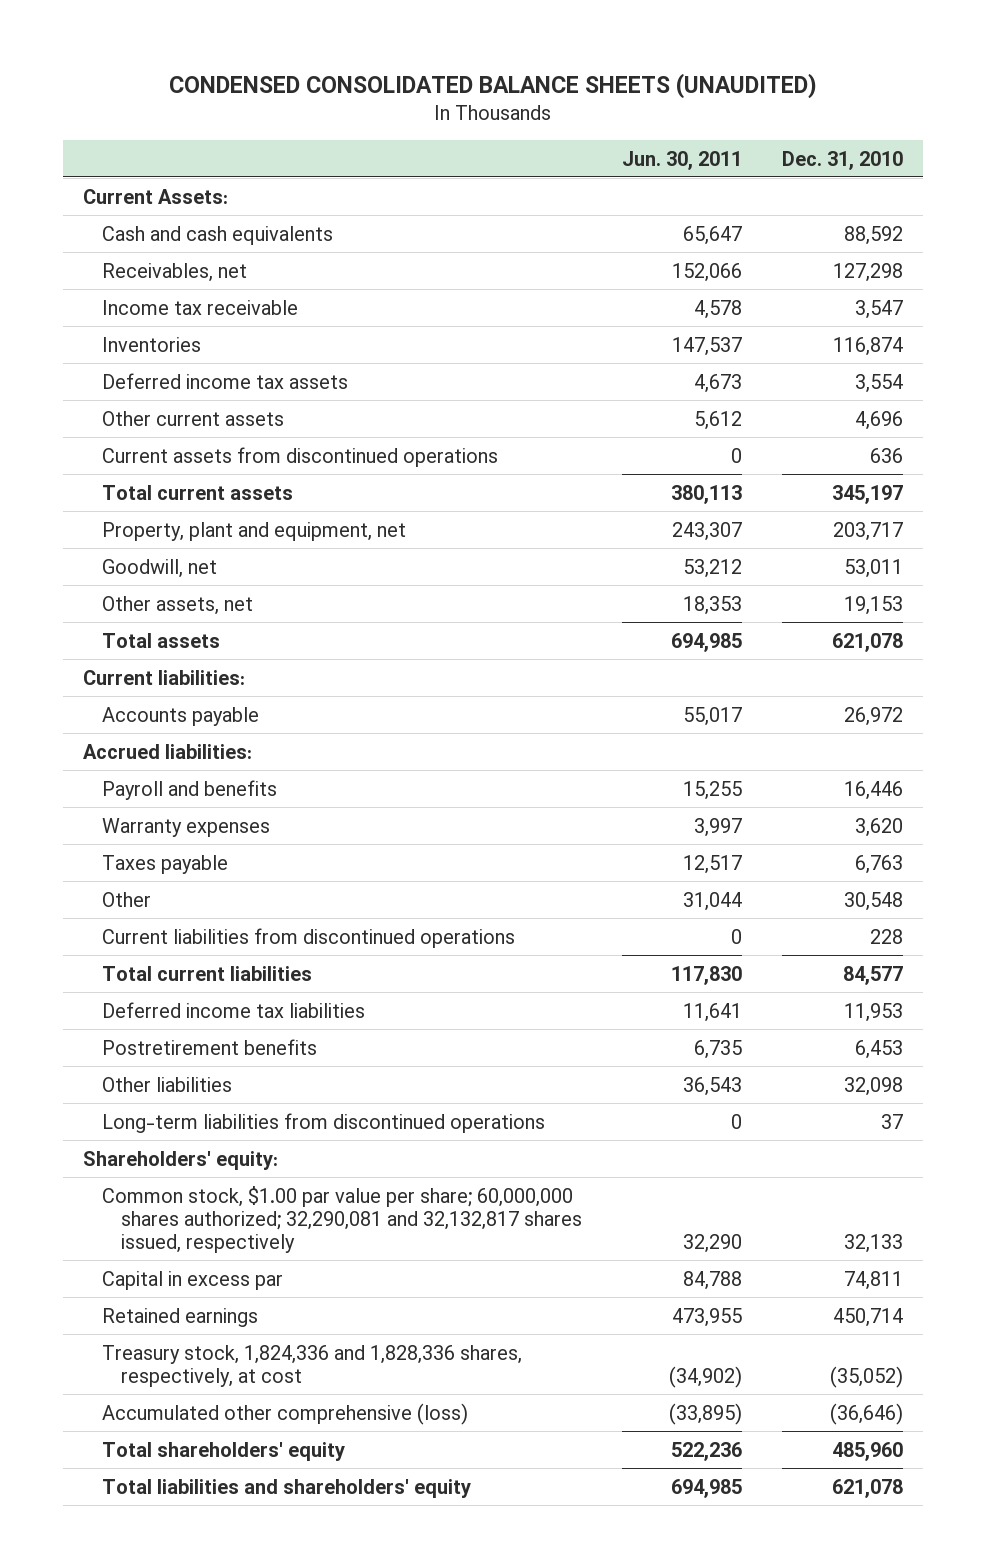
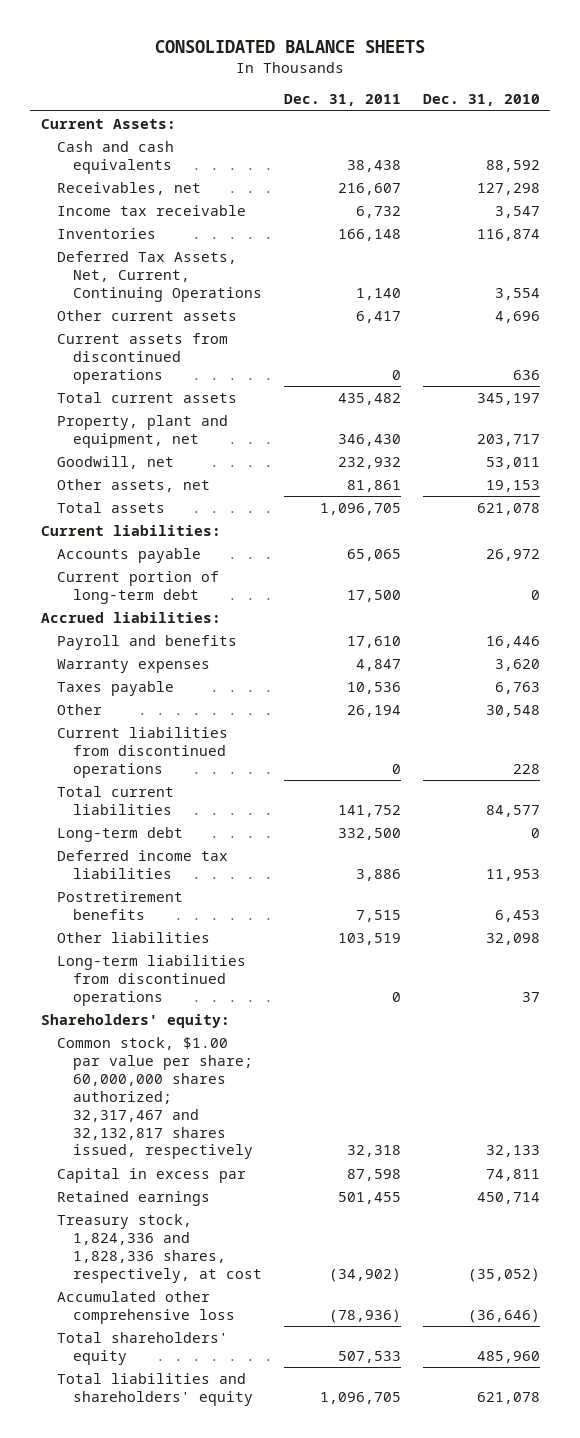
- CONDENSED CONSOLIDATED BALANCE SHEETS (UNAUDITED)
+ CONSOLIDATED BALANCE SHEETS
- | Jun. 30, 2011 | Dec. 31, 2010
+ | Dec. 31, 2011 | Dec. 31, 2010
- Deferred income tax assets | 4,673 | 3,554
+ Deferred Tax Assets, Net, Current, Continuing Operations | 1,140 | 3,554
+ Current portion of long-term debt | 17,500 | 0
+ Long-term debt | 332,500 | 0
- Common stock, $1.00 par value per share; 60,000,000 shares authorized; 32,290,081 and 32,132,817 shares issued, respectively | 32,290 | 32,133
+ Common stock, $1.00 par value per share; 60,000,000 shares authorized; 32,317,467 and 32,132,817 shares issued, respectively | 32,318 | 32,133
- Accumulated other comprehensive (loss) | (33,895) | (36,646)
+ Accumulated other comprehensive loss | (78,936) | (36,646)

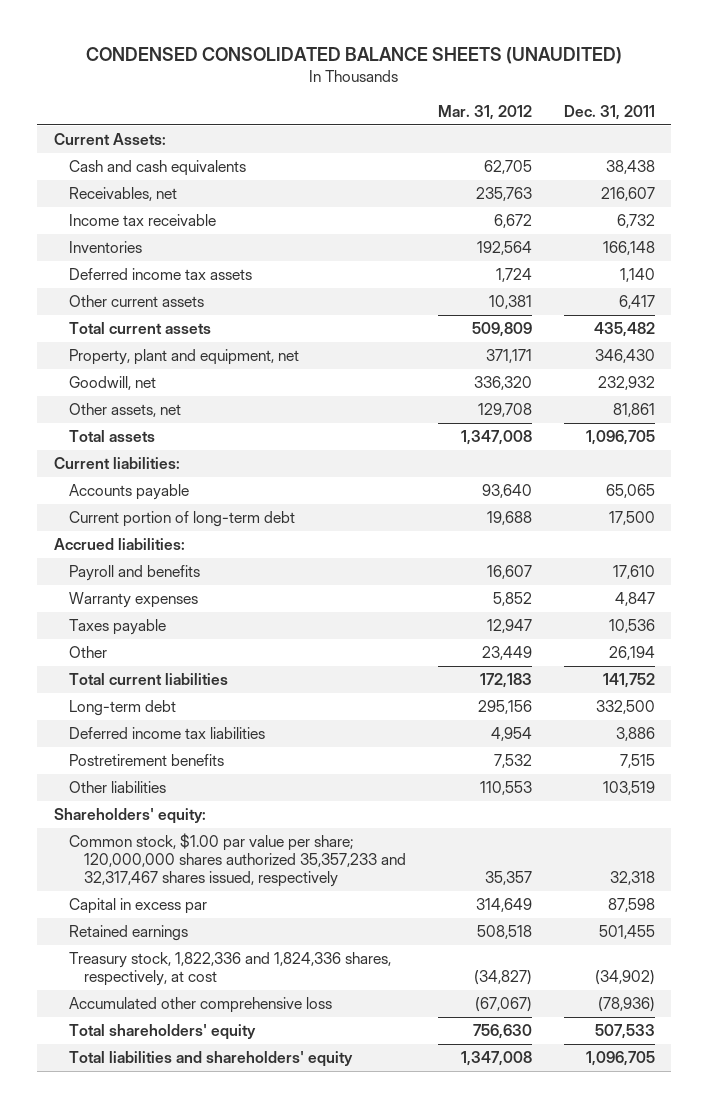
- CONSOLIDATED BALANCE SHEETS
+ CONDENSED CONSOLIDATED BALANCE SHEETS (UNAUDITED)
- | Dec. 31, 2011 | Dec. 31, 2010
+ | Mar. 31, 2012 | Dec. 31, 2011
- Deferred Tax Assets, Net, Current, Continuing Operations | 1,140 | 3,554
+ Deferred income tax assets | 1,724 | 1,140
- Current assets from discontinued operations | 0 | 636
- Current liabilities from discontinued operations | 0 | 228
- Long-term liabilities from discontinued operations | 0 | 37
- Common stock, $1.00 par value per share; 60,000,000 shares authorized; 32,317,467 and 32,132,817 shares issued, respectively | 32,318 | 32,133
+ Common stock, $1.00 par value per share; 120,000,000 shares authorized 35,357,233 and 32,317,467 shares issued, respectively | 35,357 | 32,318
- Treasury stock, 1,824,336 and 1,828,336 shares, respectively, at cost | (34,902) | (35,052)
+ Treasury stock, 1,822,336 and 1,824,336 shares, respectively, at cost | (34,827) | (34,902)

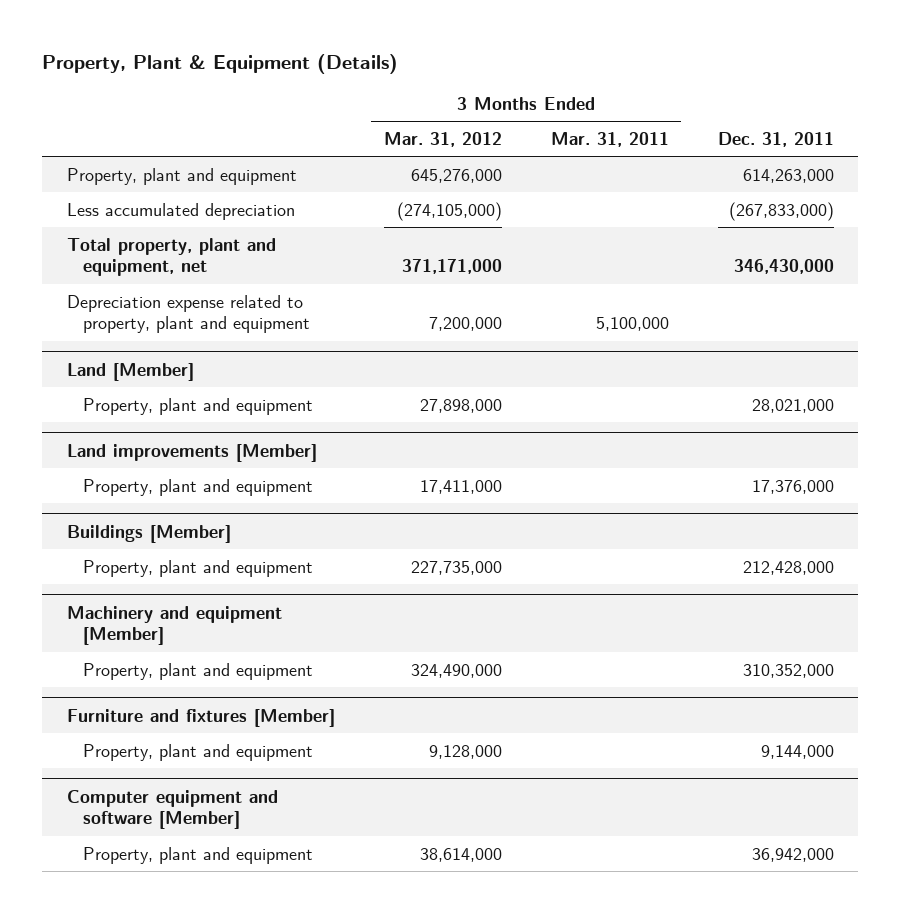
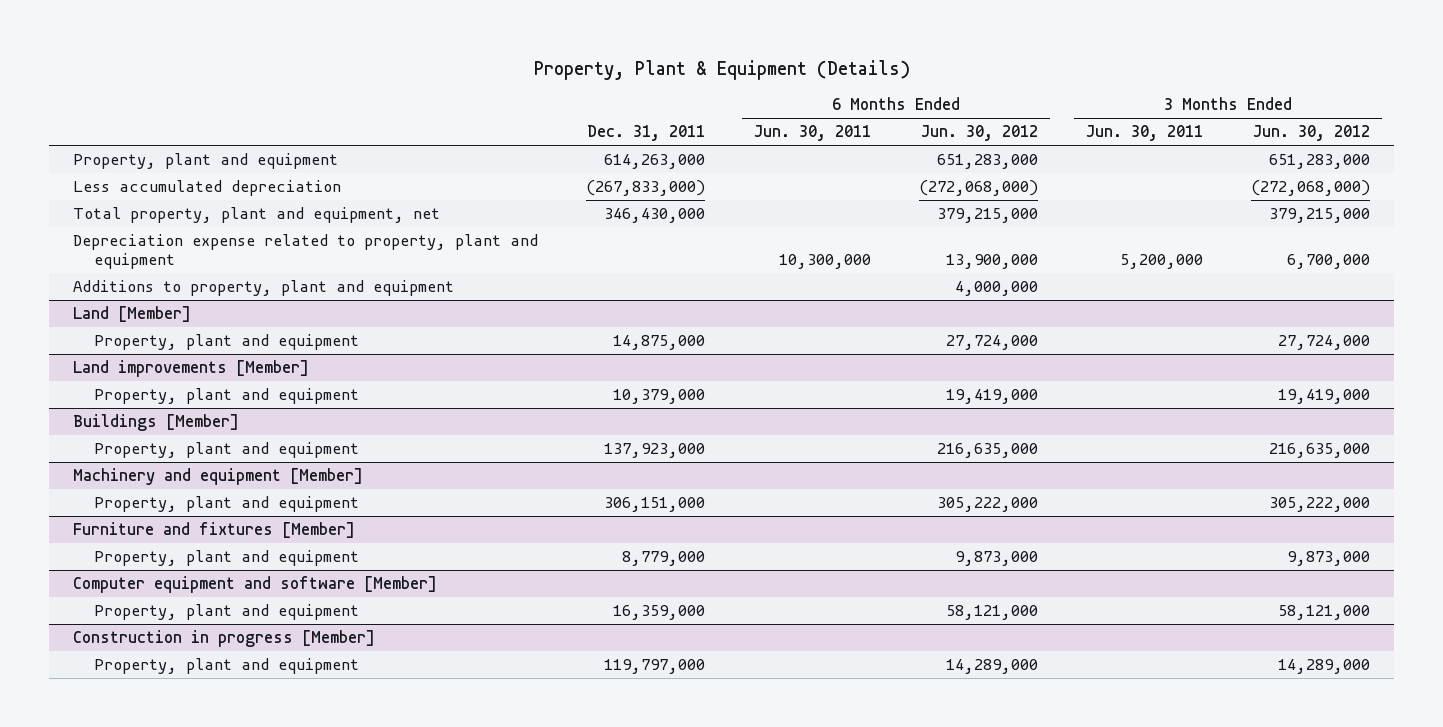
- | 3 Months Ended Mar. 31, 2012 | 3 Months Ended Mar. 31, 2011 | Dec. 31, 2011
+ | Dec. 31, 2011 | 6 Months Ended Jun. 30, 2011 | 6 Months Ended Jun. 30, 2012 | 3 Months Ended Jun. 30, 2011 | 3 Months Ended Jun. 30, 2012
+ Additions to property, plant and equipment | | | 4,000,000 | |
@ Land [Member]
- Property, plant and equipment | 27,898,000 | | 28,021,000
+ Property, plant and equipment | 14,875,000 | | 27,724,000 | | 27,724,000
@ Land improvements [Member]
- Property, plant and equipment | 17,411,000 | | 17,376,000
+ Property, plant and equipment | 10,379,000 | | 19,419,000 | | 19,419,000
@ Buildings [Member]
- Property, plant and equipment | 227,735,000 | | 212,428,000
+ Property, plant and equipment | 137,923,000 | | 216,635,000 | | 216,635,000
@ Machinery and equipment [Member]
- Property, plant and equipment | 324,490,000 | | 310,352,000
+ Property, plant and equipment | 306,151,000 | | 305,222,000 | | 305,222,000
@ Furniture and fixtures [Member]
- Property, plant and equipment | 9,128,000 | | 9,144,000
+ Property, plant and equipment | 8,779,000 | | 9,873,000 | | 9,873,000
@ Computer equipment and software [Member]
- Property, plant and equipment | 38,614,000 | | 36,942,000
+ Property, plant and equipment | 16,359,000 | | 58,121,000 | | 58,121,000
+ Construction in progress [Member]
+ Property, plant and equipment | 119,797,000 | | 14,289,000 | | 14,289,000

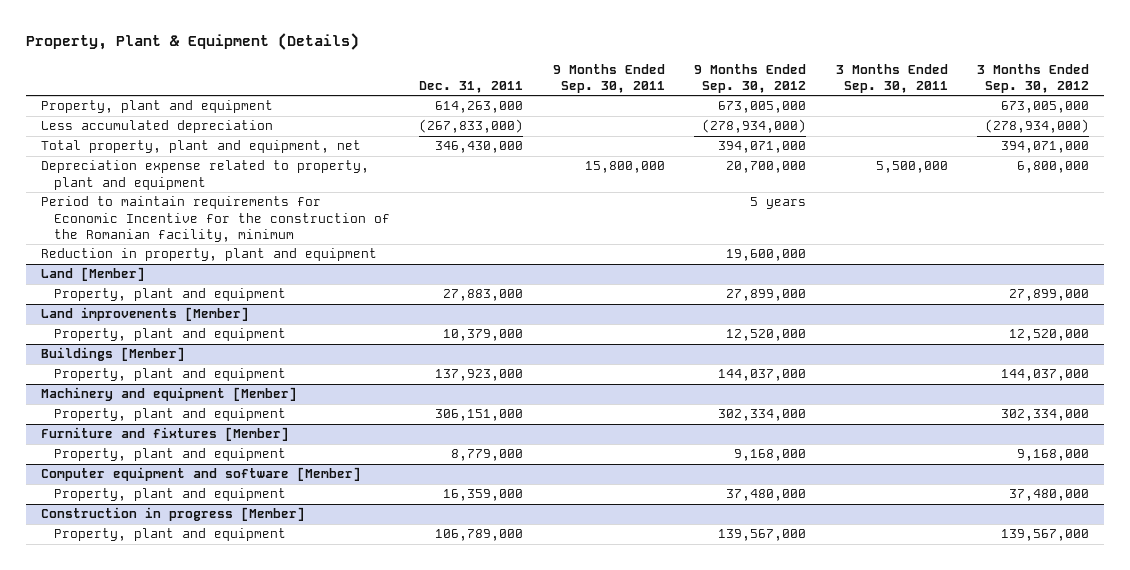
- | Dec. 31, 2011 | 6 Months Ended Jun. 30, 2011 | 6 Months Ended Jun. 30, 2012 | 3 Months Ended Jun. 30, 2011 | 3 Months Ended Jun. 30, 2012
+ | Dec. 31, 2011 | 9 Months Ended Sep. 30, 2011 | 9 Months Ended Sep. 30, 2012 | 3 Months Ended Sep. 30, 2011 | 3 Months Ended Sep. 30, 2012
- Additions to property, plant and equipment | | | 4,000,000 | |
+ Period to maintain requirements for Economic Incentive for the construction of the Romanian facility, minimum | | | 5 years | |
+ Reduction in property, plant and equipment | | | 19,600,000 | |
@ Land [Member]
- Property, plant and equipment | 14,875,000 | | 27,724,000 | | 27,724,000
+ Property, plant and equipment | 27,883,000 | | 27,899,000 | | 27,899,000
@ Construction in progress [Member]
- Property, plant and equipment | 119,797,000 | | 14,289,000 | | 14,289,000
+ Property, plant and equipment | 106,789,000 | | 139,567,000 | | 139,567,000

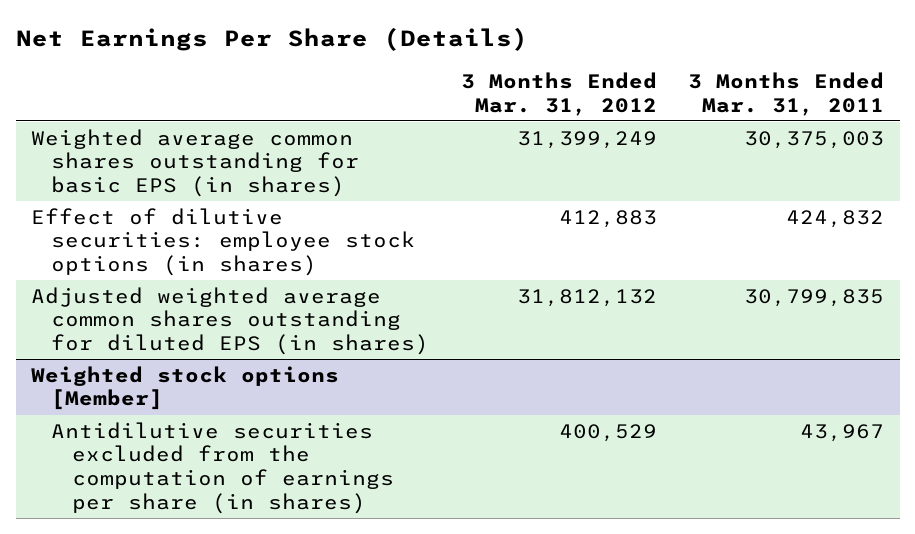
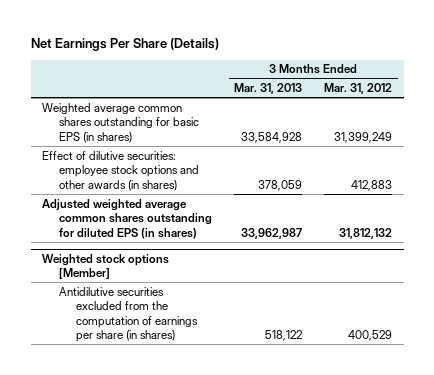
- | 3 Months Ended Mar. 31, 2012 | 3 Months Ended Mar. 31, 2011
+ | 3 Months Ended Mar. 31, 2013 | 3 Months Ended Mar. 31, 2012
- Effect of dilutive securities: employee stock options (in shares) | 412,883 | 424,832
+ Effect of dilutive securities: employee stock options and other awards (in shares) | 378,059 | 412,883

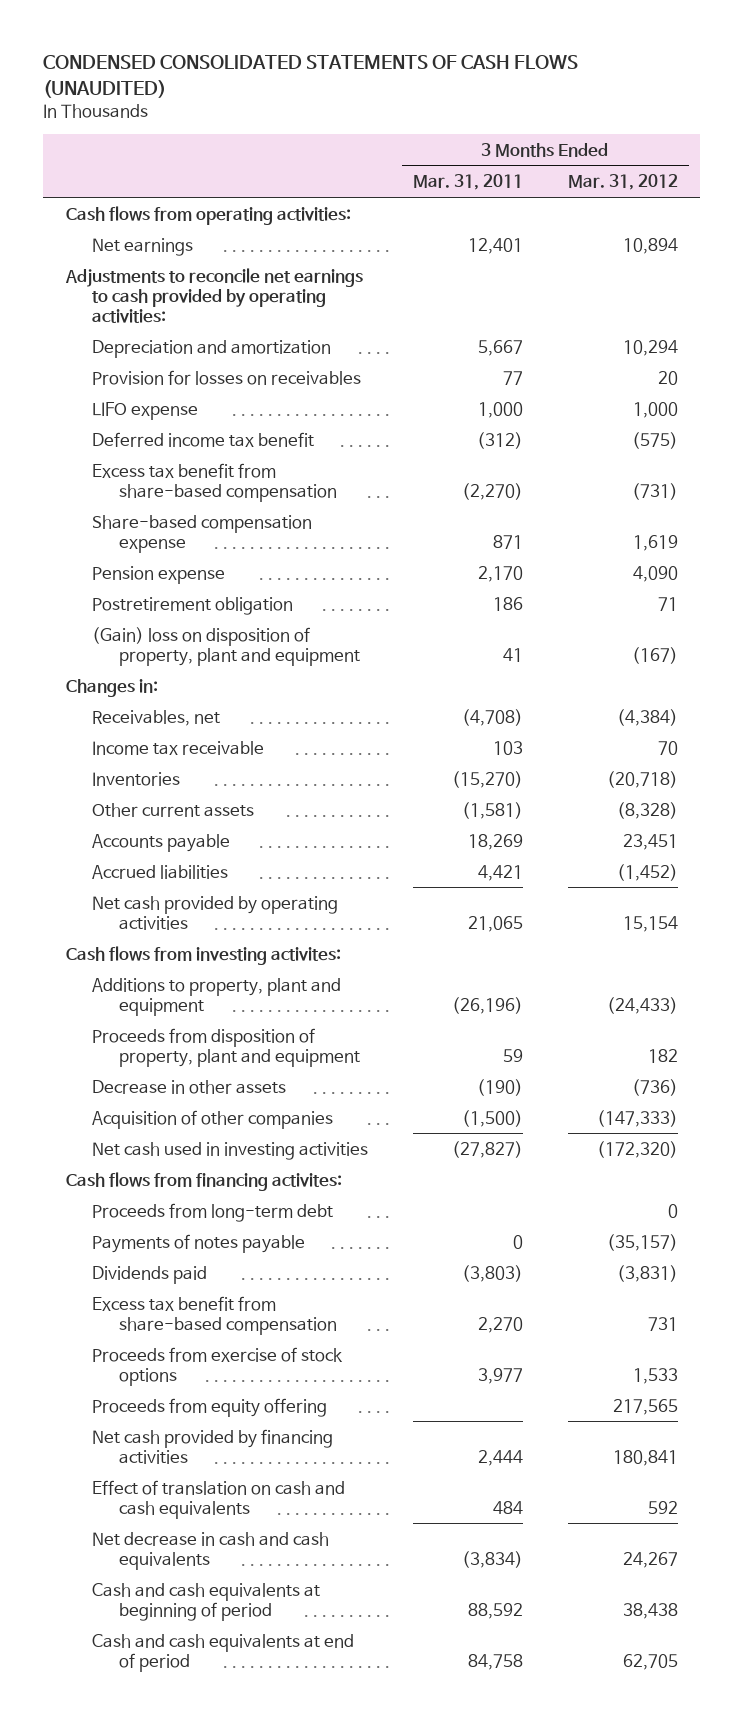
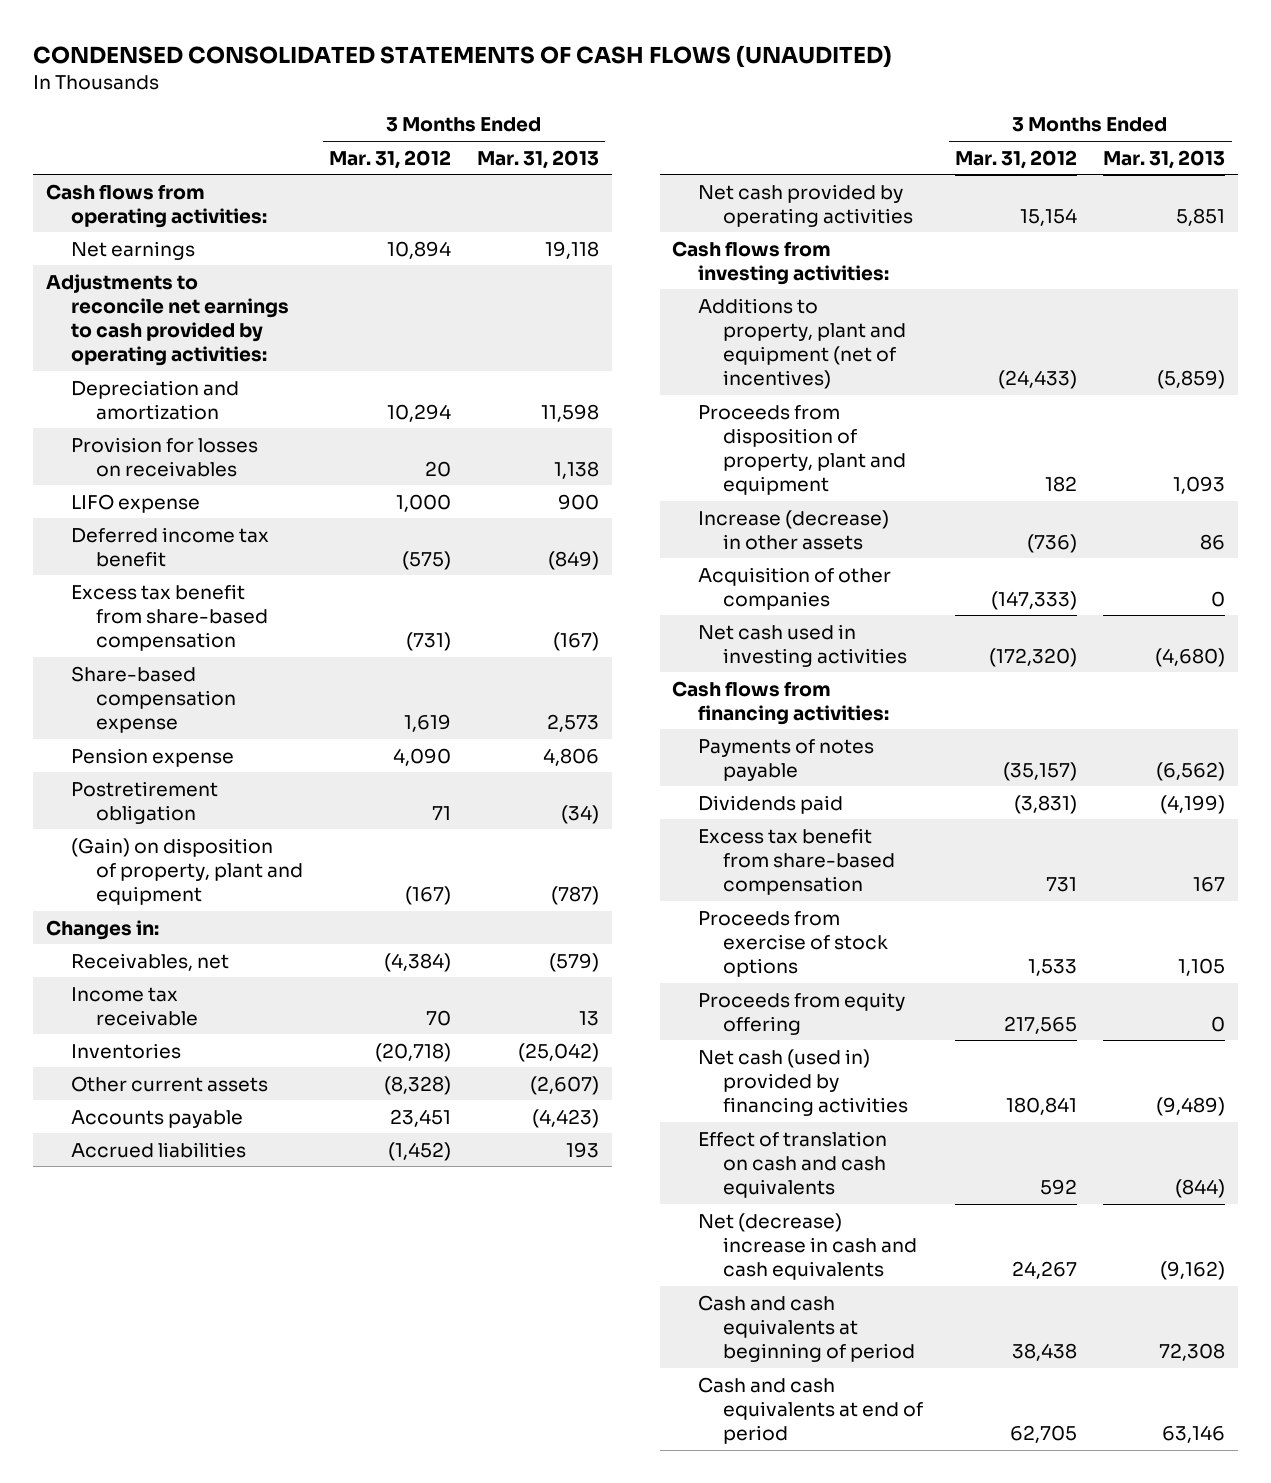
- | 3 Months Ended Mar. 31, 2011 | 3 Months Ended Mar. 31, 2012
+ | 3 Months Ended Mar. 31, 2012 | 3 Months Ended Mar. 31, 2013
- (Gain) loss on disposition of property, plant and equipment | 41 | (167)
+ (Gain) on disposition of property, plant and equipment | (167) | (787)
- Cash flows from investing activites:
- Additions to property, plant and equipment | (26,196) | (24,433)
+ Cash flows from investing activities:
+ Additions to property, plant and equipment (net of incentives) | (24,433) | (5,859)
- Decrease in other assets | (190) | (736)
+ Increase (decrease) in other assets | (736) | 86
- Cash flows from financing activites:
- Proceeds from long-term debt | | 0
+ Cash flows from financing activities:
- Net cash provided by financing activities | 2,444 | 180,841
+ Net cash (used in) provided by financing activities | 180,841 | (9,489)
- Net decrease in cash and cash equivalents | (3,834) | 24,267
+ Net (decrease) increase in cash and cash equivalents | 24,267 | (9,162)

